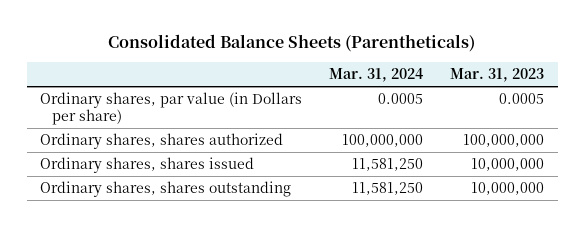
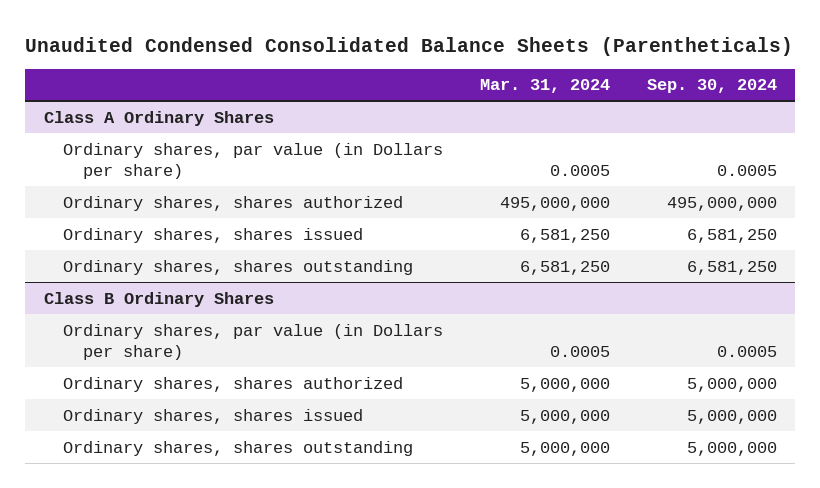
- Consolidated Balance Sheets (Parentheticals)
+ Unaudited Condensed Consolidated Balance Sheets (Parentheticals)
- | Mar. 31, 2024 | Mar. 31, 2023
+ | Mar. 31, 2024 | Sep. 30, 2024
+ Class A Ordinary Shares
- Ordinary shares, shares authorized | 100,000,000 | 100,000,000
- Ordinary shares, shares issued | 11,581,250 | 10,000,000
- Ordinary shares, shares outstanding | 11,581,250 | 10,000,000
+ Ordinary shares, shares authorized | 495,000,000 | 495,000,000
+ Ordinary shares, shares issued | 6,581,250 | 6,581,250
+ Ordinary shares, shares outstanding | 6,581,250 | 6,581,250
+ Class B Ordinary Shares
+ Ordinary shares, par value (in Dollars per share) | 0.0005 | 0.0005
+ Ordinary shares, shares authorized | 5,000,000 | 5,000,000
+ Ordinary shares, shares issued | 5,000,000 | 5,000,000
+ Ordinary shares, shares outstanding | 5,000,000 | 5,000,000

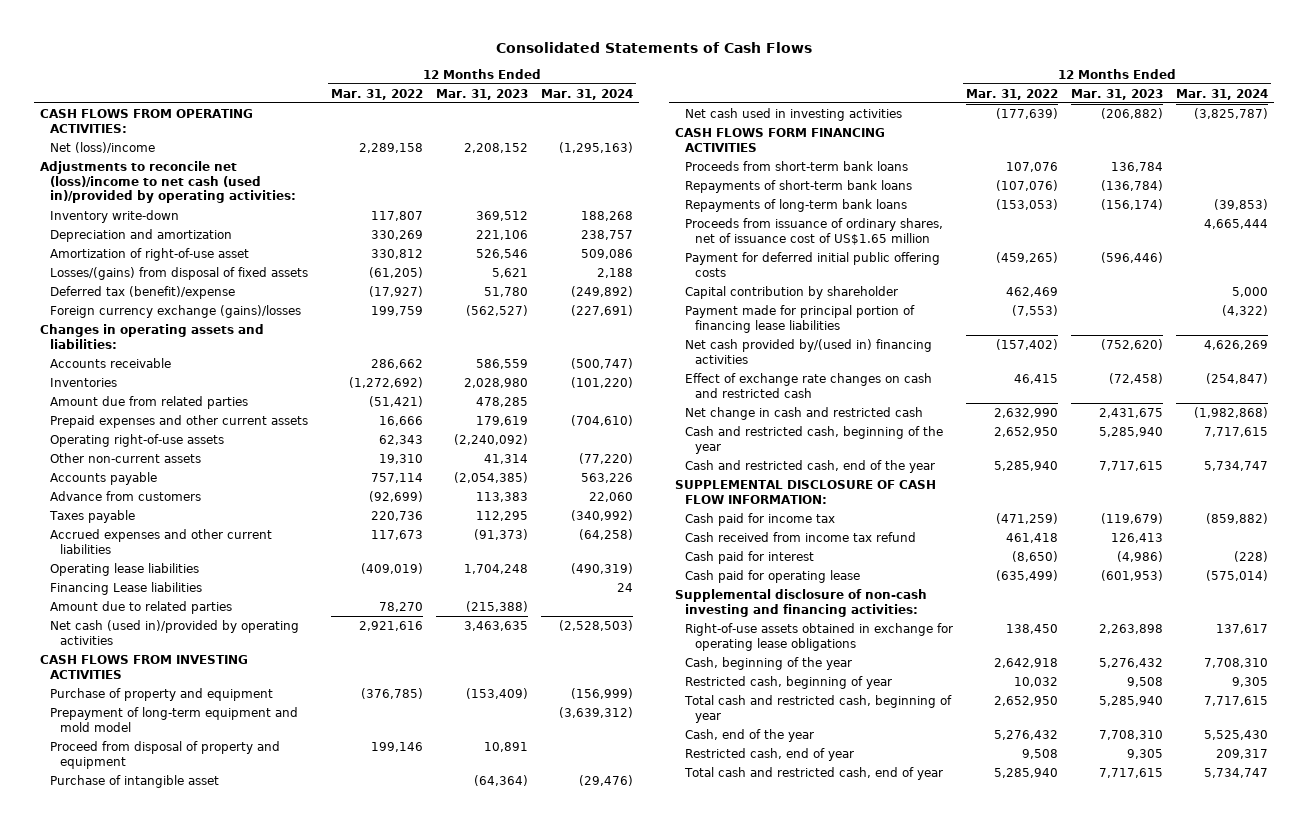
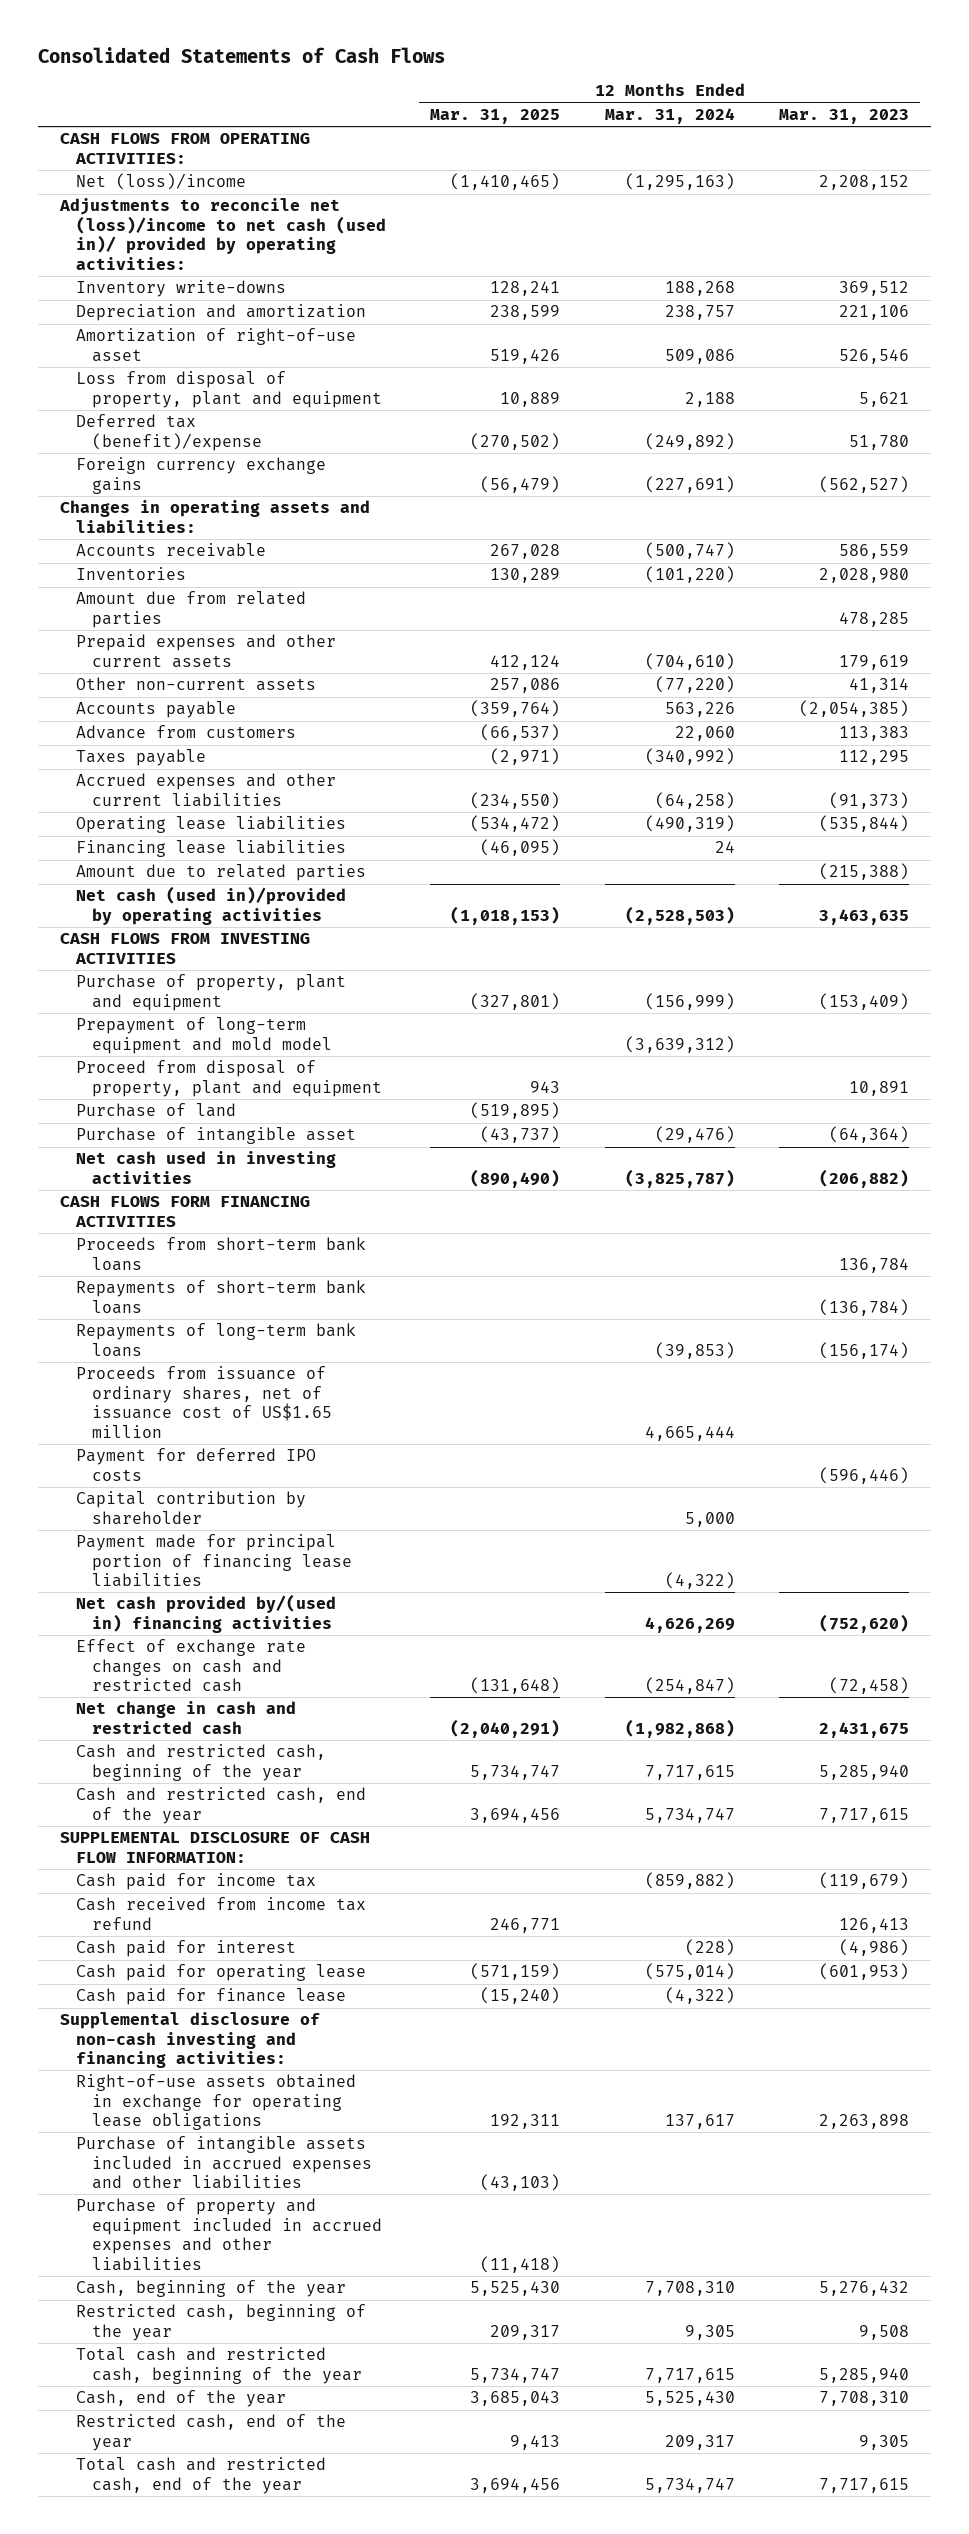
- | 12 Months Ended Mar. 31, 2022 | 12 Months Ended Mar. 31, 2023 | 12 Months Ended Mar. 31, 2024
+ | 12 Months Ended Mar. 31, 2025 | 12 Months Ended Mar. 31, 2024 | 12 Months Ended Mar. 31, 2023
- Adjustments to reconcile net (loss)/income to net cash (used in)/provided by operating activities:
- Inventory write-down | 117,807 | 369,512 | 188,268
+ Adjustments to reconcile net (loss)/income to net cash (used in)/ provided by operating activities:
+ Inventory write-downs | 128,241 | 188,268 | 369,512
- Losses/(gains) from disposal of fixed assets | (61,205) | 5,621 | 2,188
+ Loss from disposal of property, plant and equipment | 10,889 | 2,188 | 5,621
- Foreign currency exchange (gains)/losses | 199,759 | (562,527) | (227,691)
+ Foreign currency exchange gains | (56,479) | (227,691) | (562,527)
- Operating right-of-use assets | 62,343 | (2,240,092) |
- Operating lease liabilities | (409,019) | 1,704,248 | (490,319)
- Financing Lease liabilities | | | 24
+ Operating lease liabilities | (534,472) | (490,319) | (535,844)
+ Financing lease liabilities | (46,095) | 24 |
- Purchase of property and equipment | (376,785) | (153,409) | (156,999)
+ Purchase of property, plant and equipment | (327,801) | (156,999) | (153,409)
- Proceed from disposal of property and equipment | 199,146 | 10,891 |
+ Proceed from disposal of property, plant and equipment | 943 | | 10,891
+ Purchase of land | (519,895) | |
- Payment for deferred initial public offering costs | (459,265) | (596,446) |
+ Payment for deferred IPO costs | | | (596,446)
+ Cash paid for finance lease | (15,240) | (4,322) |
+ Purchase of intangible assets included in accrued expenses and other liabilities | (43,103) | |
+ Purchase of property and equipment included in accrued expenses and other liabilities | (11,418) | |
- Restricted cash, beginning of year | 10,032 | 9,508 | 9,305
- Total cash and restricted cash, beginning of year | 2,652,950 | 5,285,940 | 7,717,615
+ Restricted cash, beginning of the year | 209,317 | 9,305 | 9,508
+ Total cash and restricted cash, beginning of the year | 5,734,747 | 7,717,615 | 5,285,940
- Restricted cash, end of year | 9,508 | 9,305 | 209,317
- Total cash and restricted cash, end of year | 5,285,940 | 7,717,615 | 5,734,747
+ Restricted cash, end of the year | 9,413 | 209,317 | 9,305
+ Total cash and restricted cash, end of the year | 3,694,456 | 5,734,747 | 7,717,615

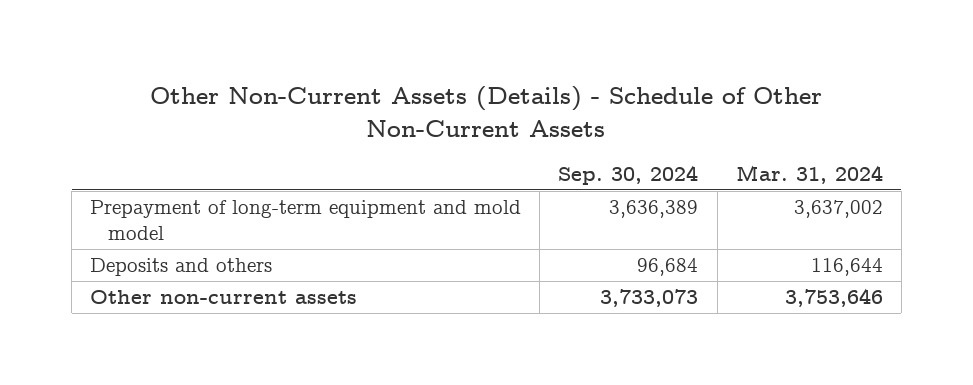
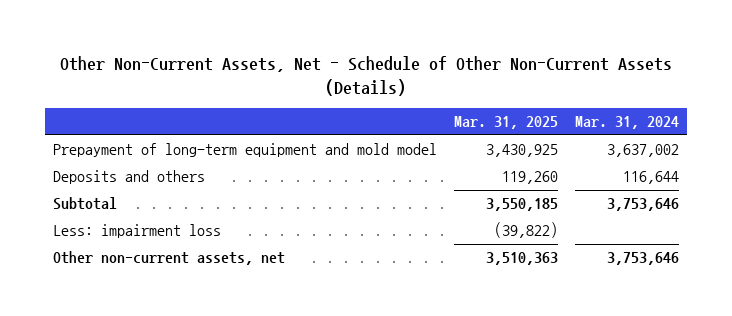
- Other Non-Current Assets (Details) - Schedule of Other Non-Current Assets
+ Other Non-Current Assets, Net - Schedule of Other Non-Current Assets (Details)
- | Sep. 30, 2024 | Mar. 31, 2024
+ | Mar. 31, 2025 | Mar. 31, 2024
- Other non-current assets | 3,733,073 | 3,753,646
+ Subtotal | 3,550,185 | 3,753,646
+ Less: impairment loss | (39,822) |
+ Other non-current assets, net | 3,510,363 | 3,753,646

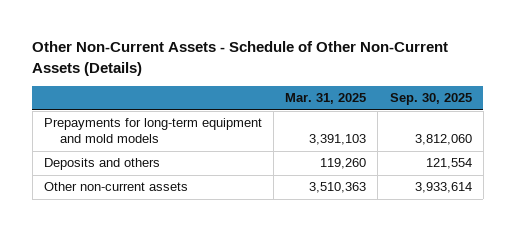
- Other Non-Current Assets, Net - Schedule of Other Non-Current Assets (Details)
+ Other Non-Current Assets - Schedule of Other Non-Current Assets (Details)
- | Mar. 31, 2025 | Mar. 31, 2024
+ | Mar. 31, 2025 | Sep. 30, 2025
- Prepayment of long-term equipment and mold model | 3,430,925 | 3,637,002
+ Prepayments for long-term equipment and mold models | 3,391,103 | 3,812,060
- Subtotal | 3,550,185 | 3,753,646
- Less: impairment loss | (39,822) |
- Other non-current assets, net | 3,510,363 | 3,753,646
+ Other non-current assets | 3,510,363 | 3,933,614

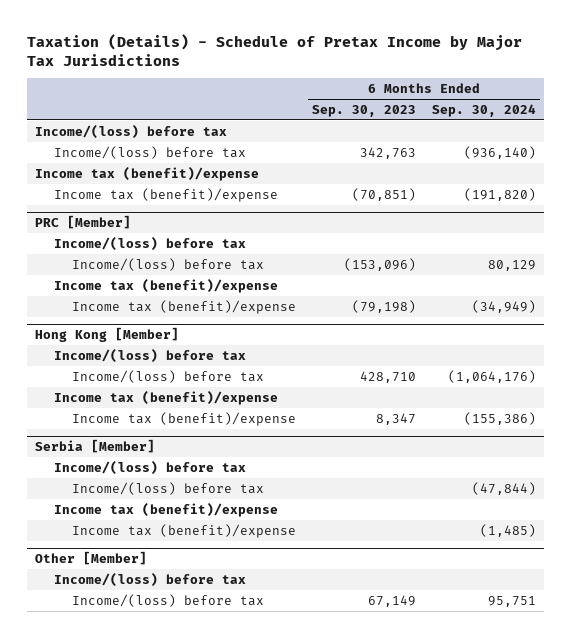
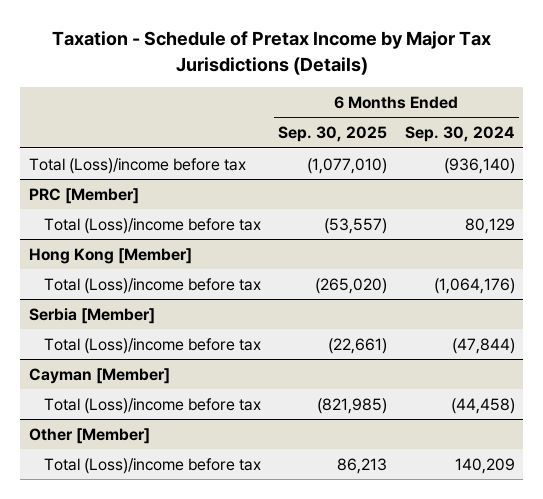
- Taxation (Details) - Schedule of Pretax Income by Major Tax Jurisdictions
+ Taxation - Schedule of Pretax Income by Major Tax Jurisdictions (Details)
- | 6 Months Ended Sep. 30, 2023 | 6 Months Ended Sep. 30, 2024
+ | 6 Months Ended Sep. 30, 2025 | 6 Months Ended Sep. 30, 2024
- Income/(loss) before tax
- Income/(loss) before tax | 342,763 | (936,140)
- Income tax (benefit)/expense
- Income tax (benefit)/expense | (70,851) | (191,820)
+ Total (Loss)/income before tax | (1,077,010) | (936,140)
@ PRC [Member]
- Income/(loss) before tax
- Income/(loss) before tax | (153,096) | 80,129
- Income tax (benefit)/expense
- Income tax (benefit)/expense | (79,198) | (34,949)
+ Total (Loss)/income before tax | (53,557) | 80,129
@ Hong Kong [Member]
- Income/(loss) before tax
- Income/(loss) before tax | 428,710 | (1,064,176)
- Income tax (benefit)/expense
- Income tax (benefit)/expense | 8,347 | (155,386)
+ Total (Loss)/income before tax | (265,020) | (1,064,176)
@ Serbia [Member]
- Income/(loss) before tax
- Income/(loss) before tax | | (47,844)
- Income tax (benefit)/expense
- Income tax (benefit)/expense | | (1,485)
+ Total (Loss)/income before tax | (22,661) | (47,844)
+ Cayman [Member]
+ Total (Loss)/income before tax | (821,985) | (44,458)
@ Other [Member]
- Income/(loss) before tax
- Income/(loss) before tax | 67,149 | 95,751
+ Total (Loss)/income before tax | 86,213 | 140,209

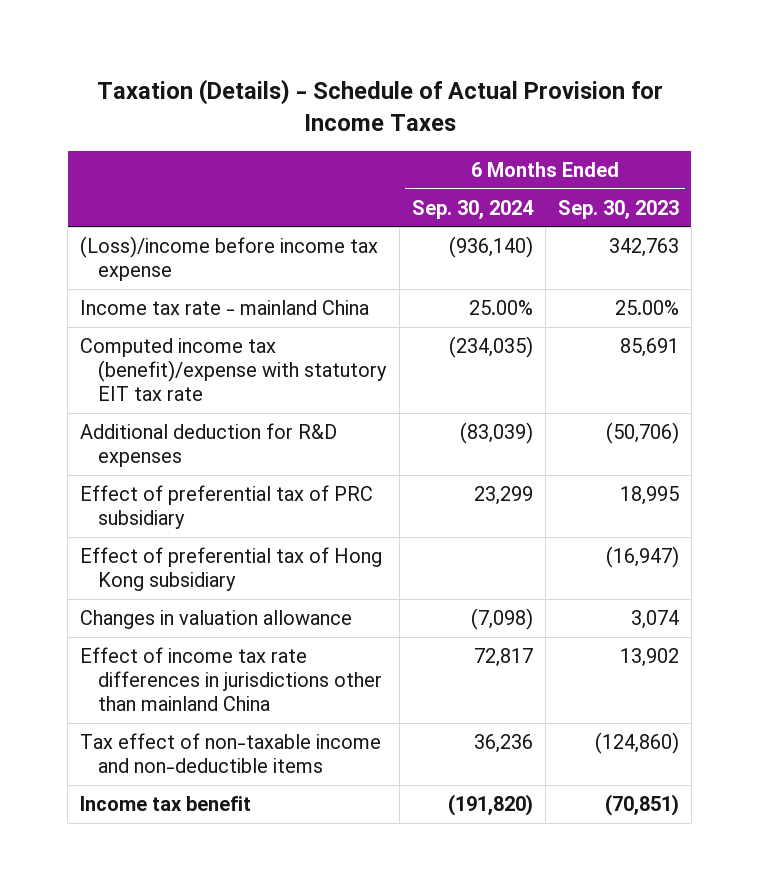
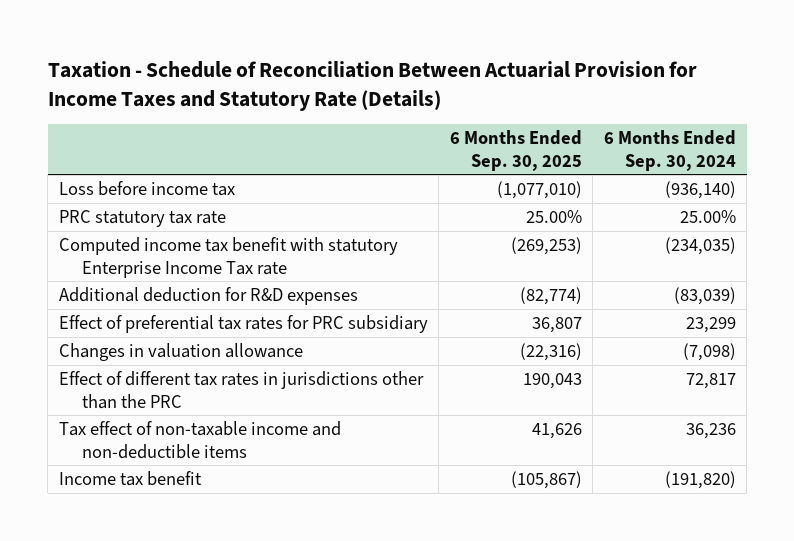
- Taxation (Details) - Schedule of Actual Provision for Income Taxes
+ Taxation - Schedule of Reconciliation Between Actuarial Provision for Income Taxes and Statutory Rate (Details)
- | 6 Months Ended Sep. 30, 2024 | 6 Months Ended Sep. 30, 2023
+ | 6 Months Ended Sep. 30, 2025 | 6 Months Ended Sep. 30, 2024
- (Loss)/income before income tax expense | (936,140) | 342,763
- Income tax rate - mainland China | 25.00% | 25.00%
- Computed income tax (benefit)/expense with statutory EIT tax rate | (234,035) | 85,691
+ Loss before income tax | (1,077,010) | (936,140)
+ PRC statutory tax rate | 25.00% | 25.00%
+ Computed income tax benefit with statutory Enterprise Income Tax rate | (269,253) | (234,035)
- Effect of preferential tax of PRC subsidiary | 23,299 | 18,995
- Effect of preferential tax of Hong Kong subsidiary | | (16,947)
+ Effect of preferential tax rates for PRC subsidiary | 36,807 | 23,299
- Effect of income tax rate differences in jurisdictions other than mainland China | 72,817 | 13,902
+ Effect of different tax rates in jurisdictions other than the PRC | 190,043 | 72,817

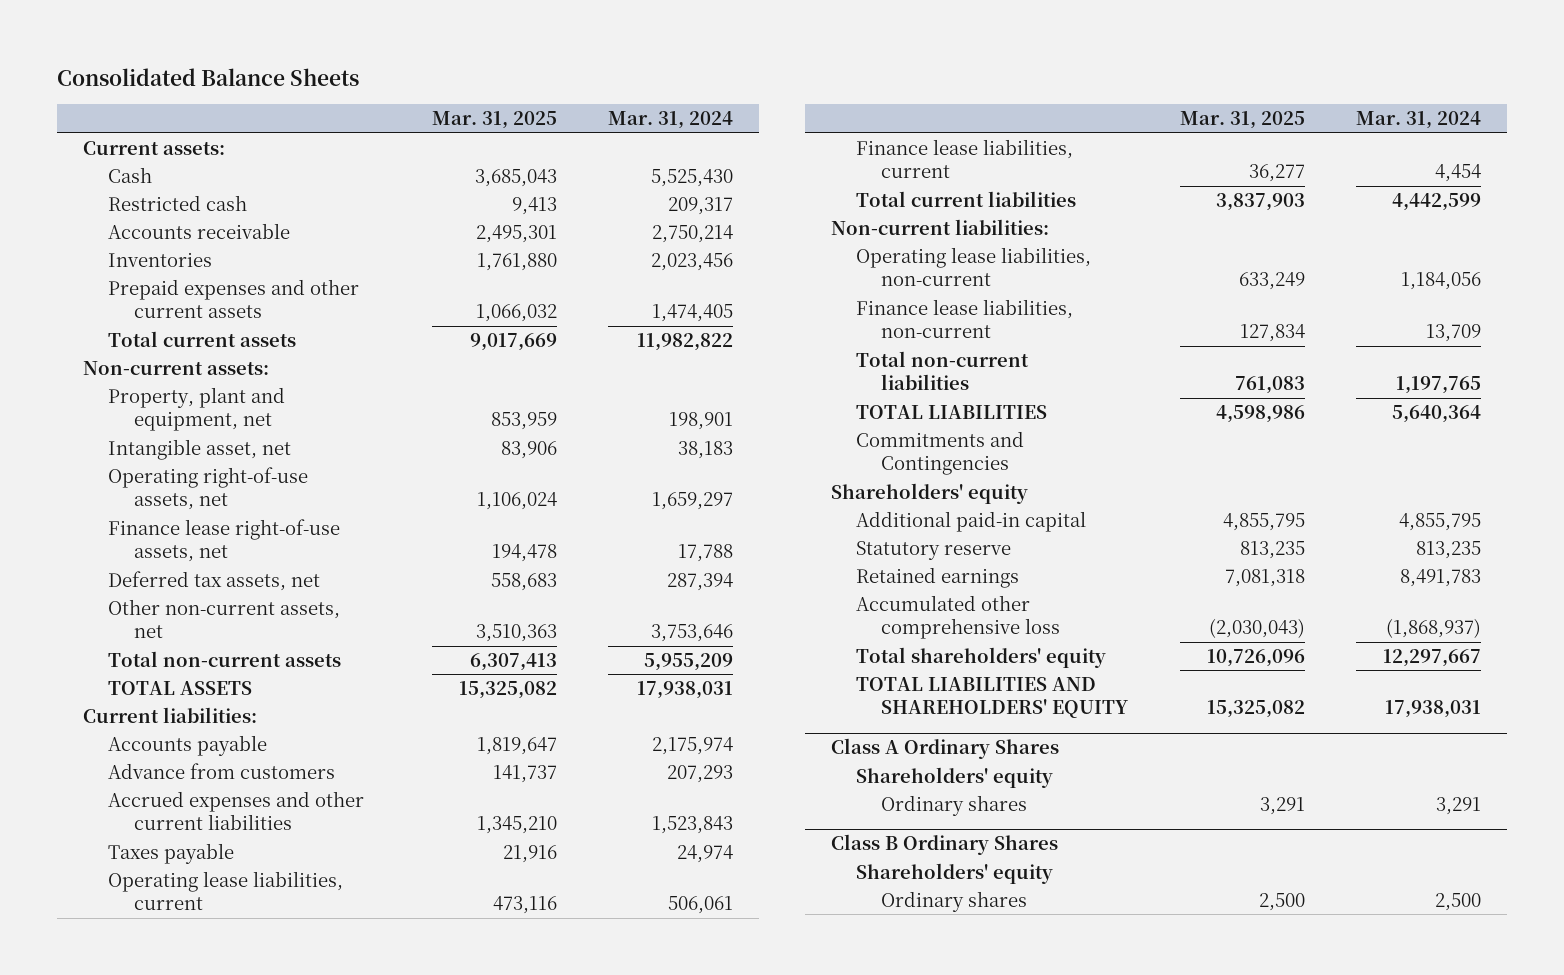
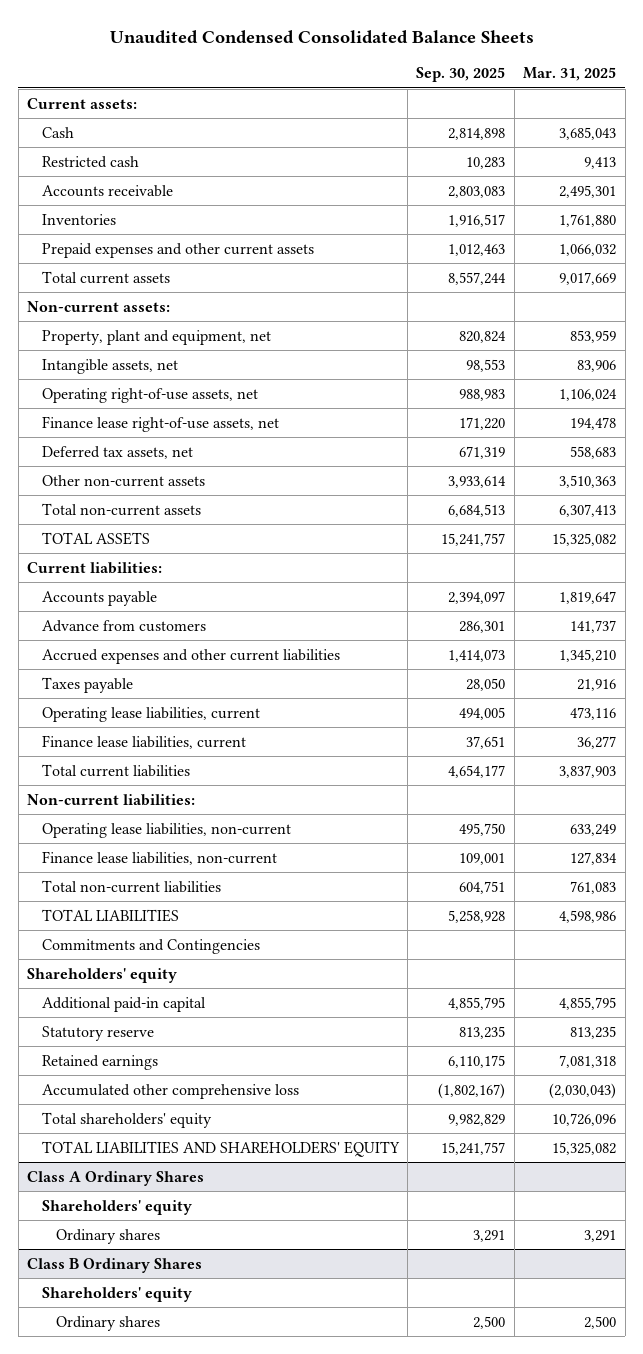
- Consolidated Balance Sheets
+ Unaudited Condensed Consolidated Balance Sheets
- | Mar. 31, 2025 | Mar. 31, 2024
+ | Sep. 30, 2025 | Mar. 31, 2025
- Intangible asset, net | 83,906 | 38,183
+ Intangible assets, net | 98,553 | 83,906
- Other non-current assets, net | 3,510,363 | 3,753,646
+ Other non-current assets | 3,933,614 | 3,510,363

